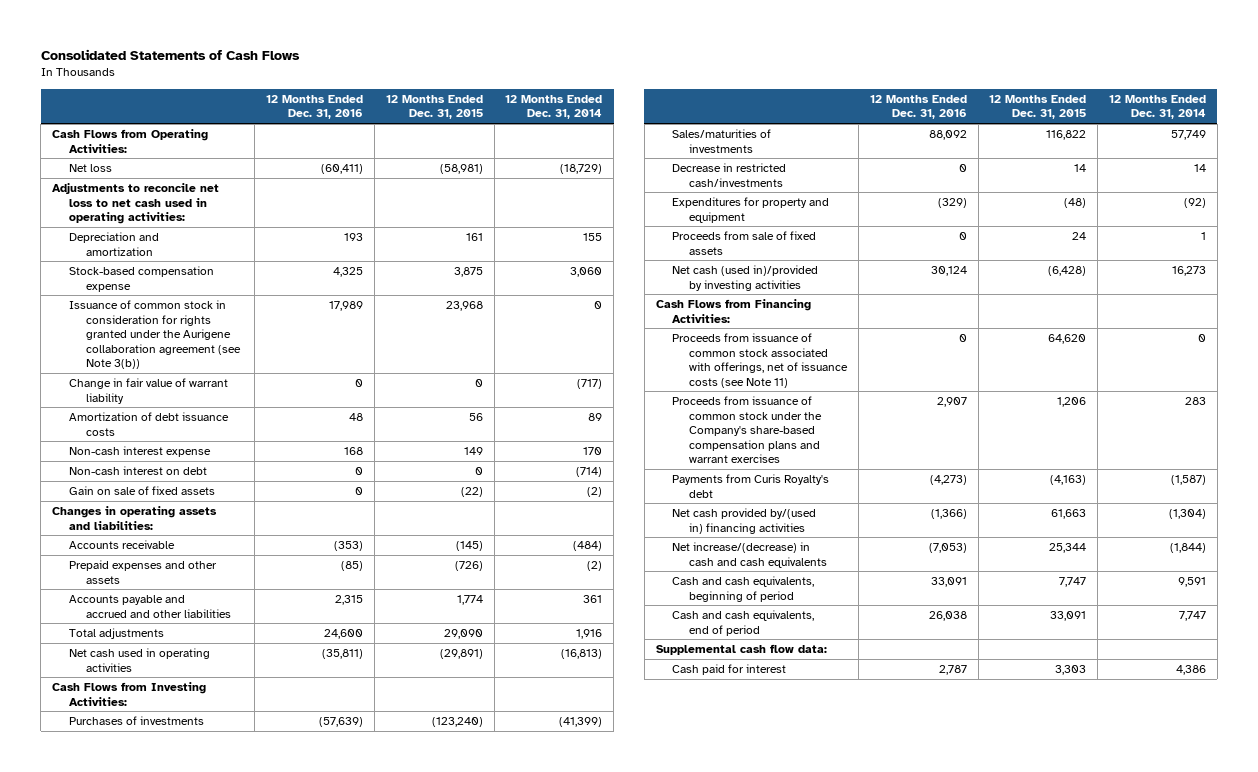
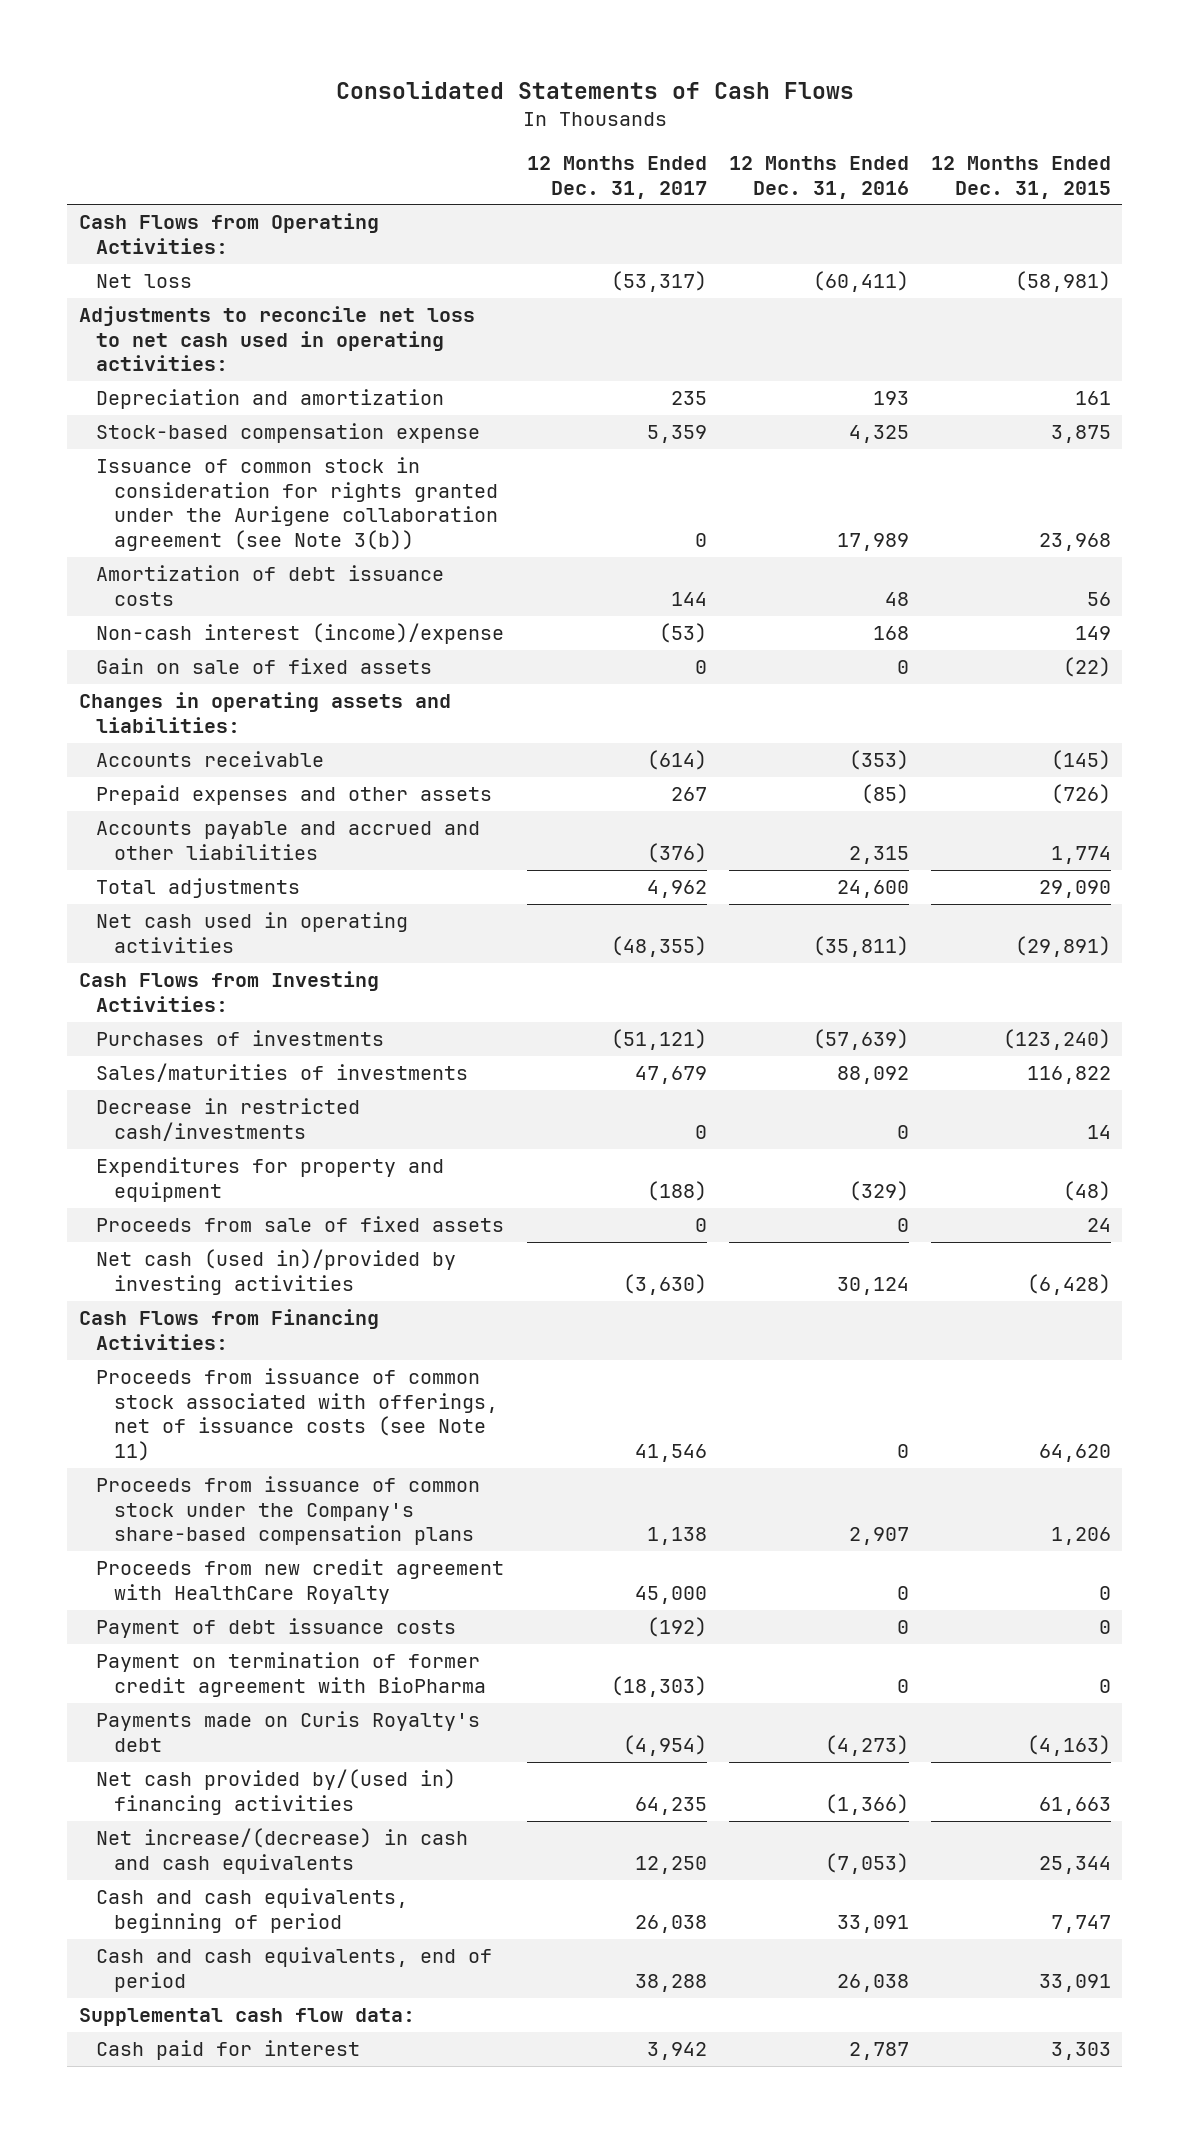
- | 12 Months Ended Dec. 31, 2016 | 12 Months Ended Dec. 31, 2015 | 12 Months Ended Dec. 31, 2014
+ | 12 Months Ended Dec. 31, 2017 | 12 Months Ended Dec. 31, 2016 | 12 Months Ended Dec. 31, 2015
- Change in fair value of warrant liability | 0 | 0 | (717)
- Non-cash interest expense | 168 | 149 | 170
- Non-cash interest on debt | 0 | 0 | (714)
+ Non-cash interest (income)/expense | (53) | 168 | 149
- Proceeds from issuance of common stock under the Company's share-based compensation plans and warrant exercises | 2,907 | 1,206 | 283
- Payments from Curis Royalty's debt | (4,273) | (4,163) | (1,587)
+ Proceeds from issuance of common stock under the Company's share-based compensation plans | 1,138 | 2,907 | 1,206
+ Proceeds from new credit agreement with HealthCare Royalty | 45,000 | 0 | 0
+ Payment of debt issuance costs | (192) | 0 | 0
+ Payment on termination of former credit agreement with BioPharma | (18,303) | 0 | 0
+ Payments made on Curis Royalty's debt | (4,954) | (4,273) | (4,163)

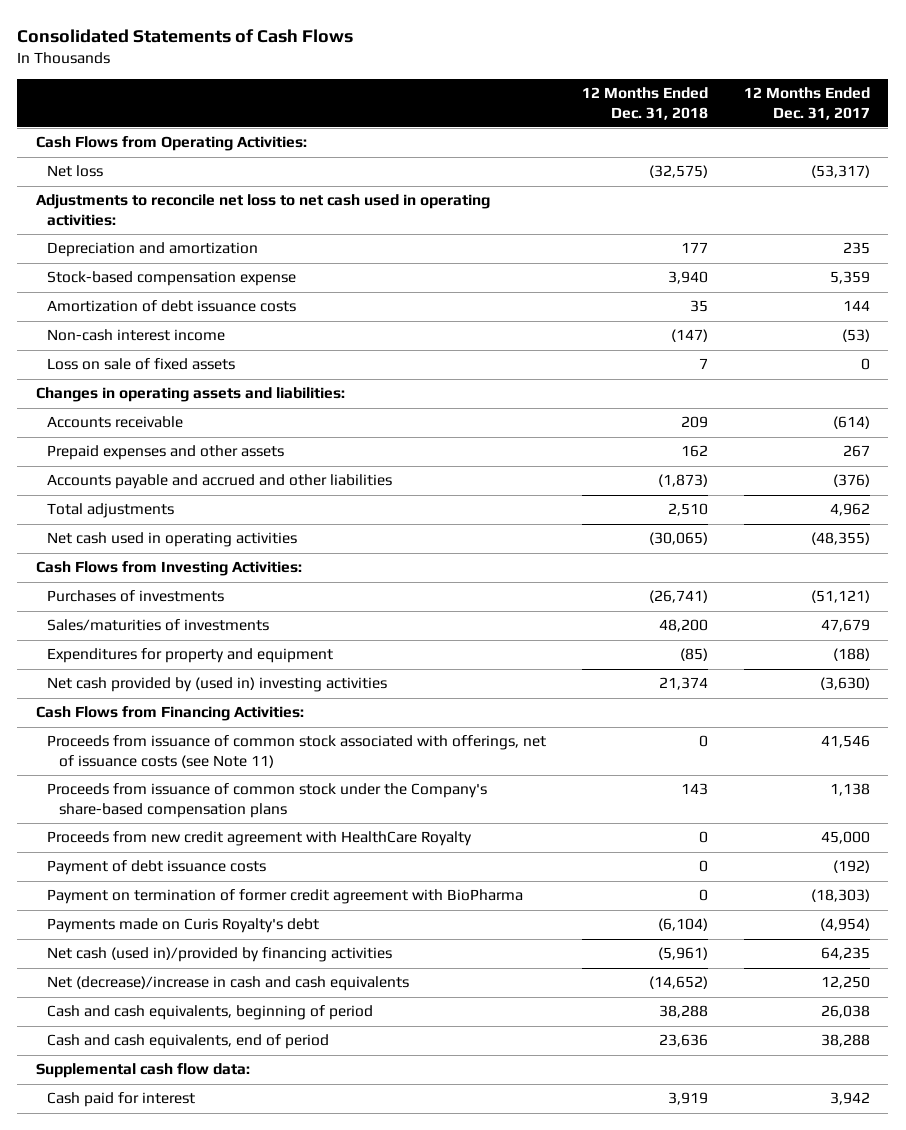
- | 12 Months Ended Dec. 31, 2017 | 12 Months Ended Dec. 31, 2016 | 12 Months Ended Dec. 31, 2015
+ | 12 Months Ended Dec. 31, 2018 | 12 Months Ended Dec. 31, 2017
- Issuance of common stock in consideration for rights granted under the Aurigene collaboration agreement (see Note 3(b)) | 0 | 17,989 | 23,968
- Non-cash interest (income)/expense | (53) | 168 | 149
- Gain on sale of fixed assets | 0 | 0 | (22)
+ Non-cash interest income | (147) | (53)
+ Loss on sale of fixed assets | 7 | 0
- Decrease in restricted cash/investments | 0 | 0 | 14
- Proceeds from sale of fixed assets | 0 | 0 | 24
- Net cash (used in)/provided by investing activities | (3,630) | 30,124 | (6,428)
+ Net cash provided by (used in) investing activities | 21,374 | (3,630)
- Net cash provided by/(used in) financing activities | 64,235 | (1,366) | 61,663
- Net increase/(decrease) in cash and cash equivalents | 12,250 | (7,053) | 25,344
+ Net cash (used in)/provided by financing activities | (5,961) | 64,235
+ Net (decrease)/increase in cash and cash equivalents | (14,652) | 12,250

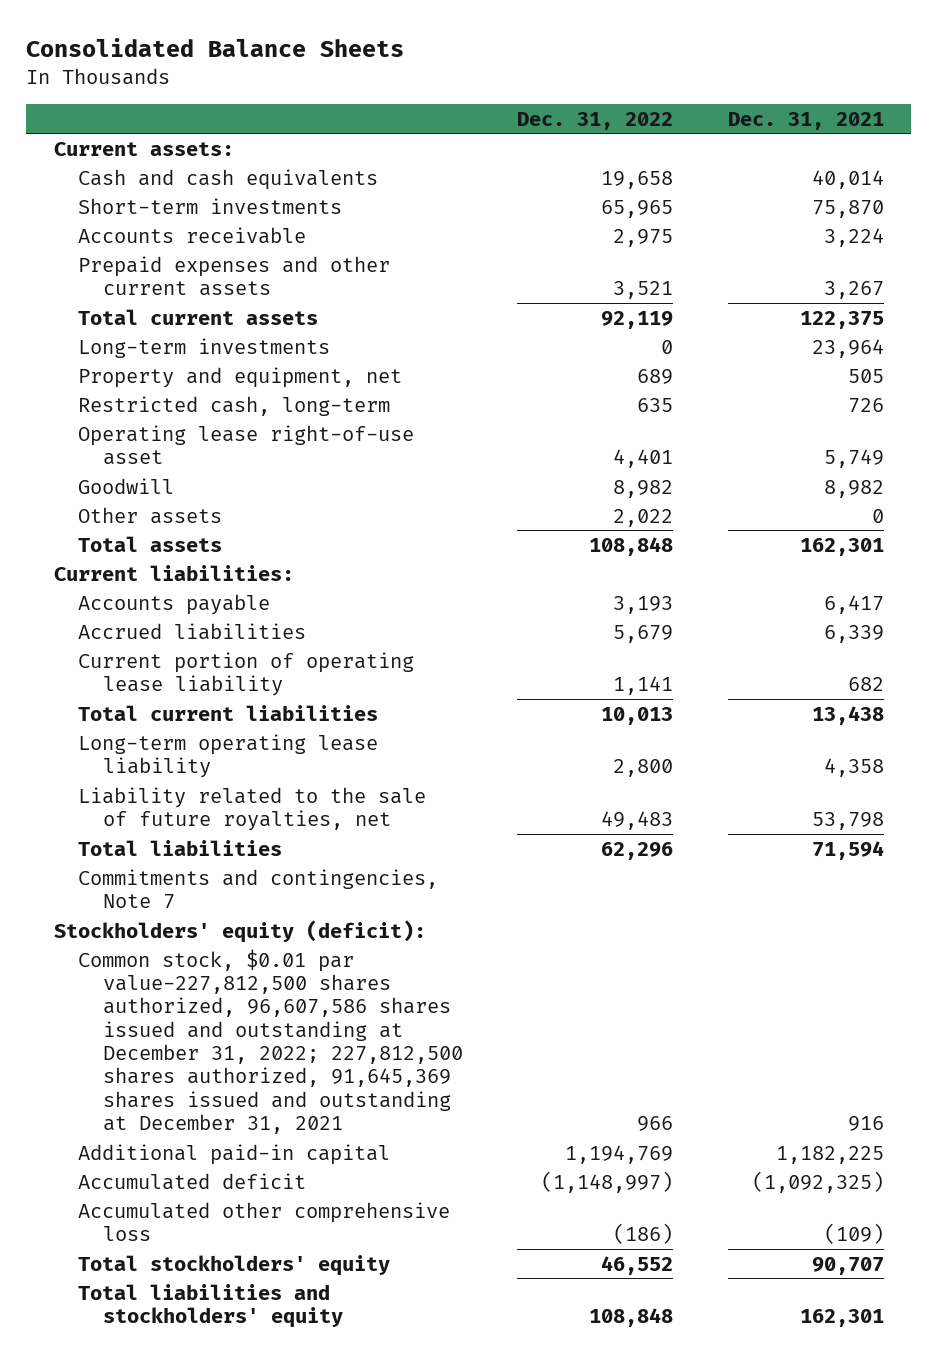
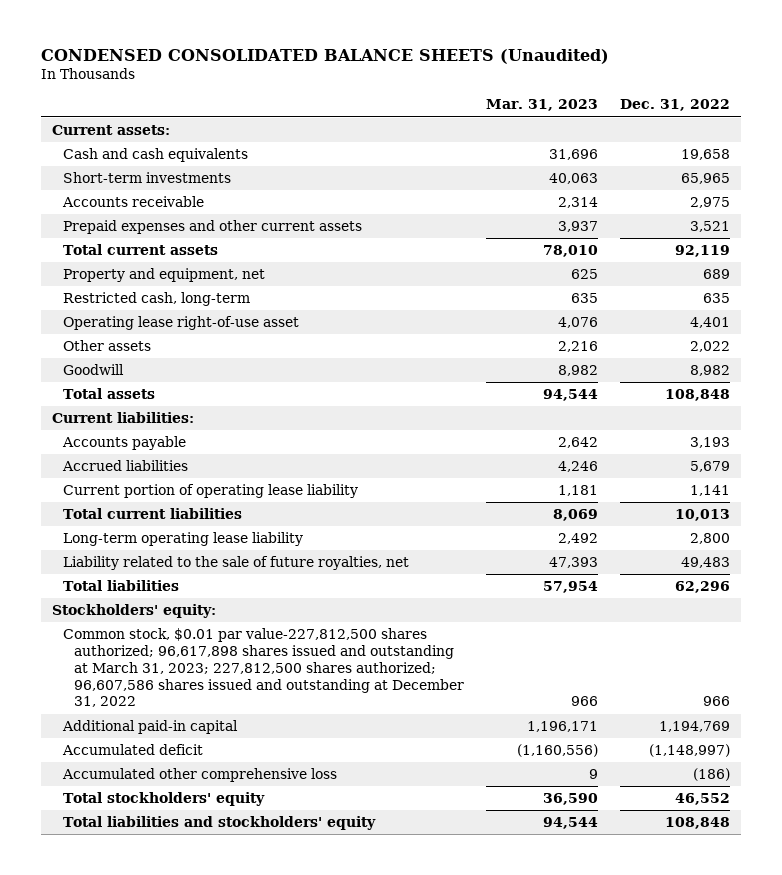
- Consolidated Balance Sheets
+ CONDENSED CONSOLIDATED BALANCE SHEETS (Unaudited)
- | Dec. 31, 2022 | Dec. 31, 2021
+ | Mar. 31, 2023 | Dec. 31, 2022
- Long-term investments | 0 | 23,964
moved down: Goodwill | 8,982 | 8,982
- Commitments and contingencies, Note 7
- Stockholders' equity (deficit):
- Common stock, $0.01 par value-227,812,500 shares authorized, 96,607,586 shares issued and outstanding at December 31, 2022; 227,812,500 shares authorized, 91,645,369 shares issued and outstanding at December 31, 2021 | 966 | 916
+ Stockholders' equity:
+ Common stock, $0.01 par value-227,812,500 shares authorized; 96,617,898 shares issued and outstanding at March 31, 2023; 227,812,500 shares authorized; 96,607,586 shares issued and outstanding at December 31, 2022 | 966 | 966

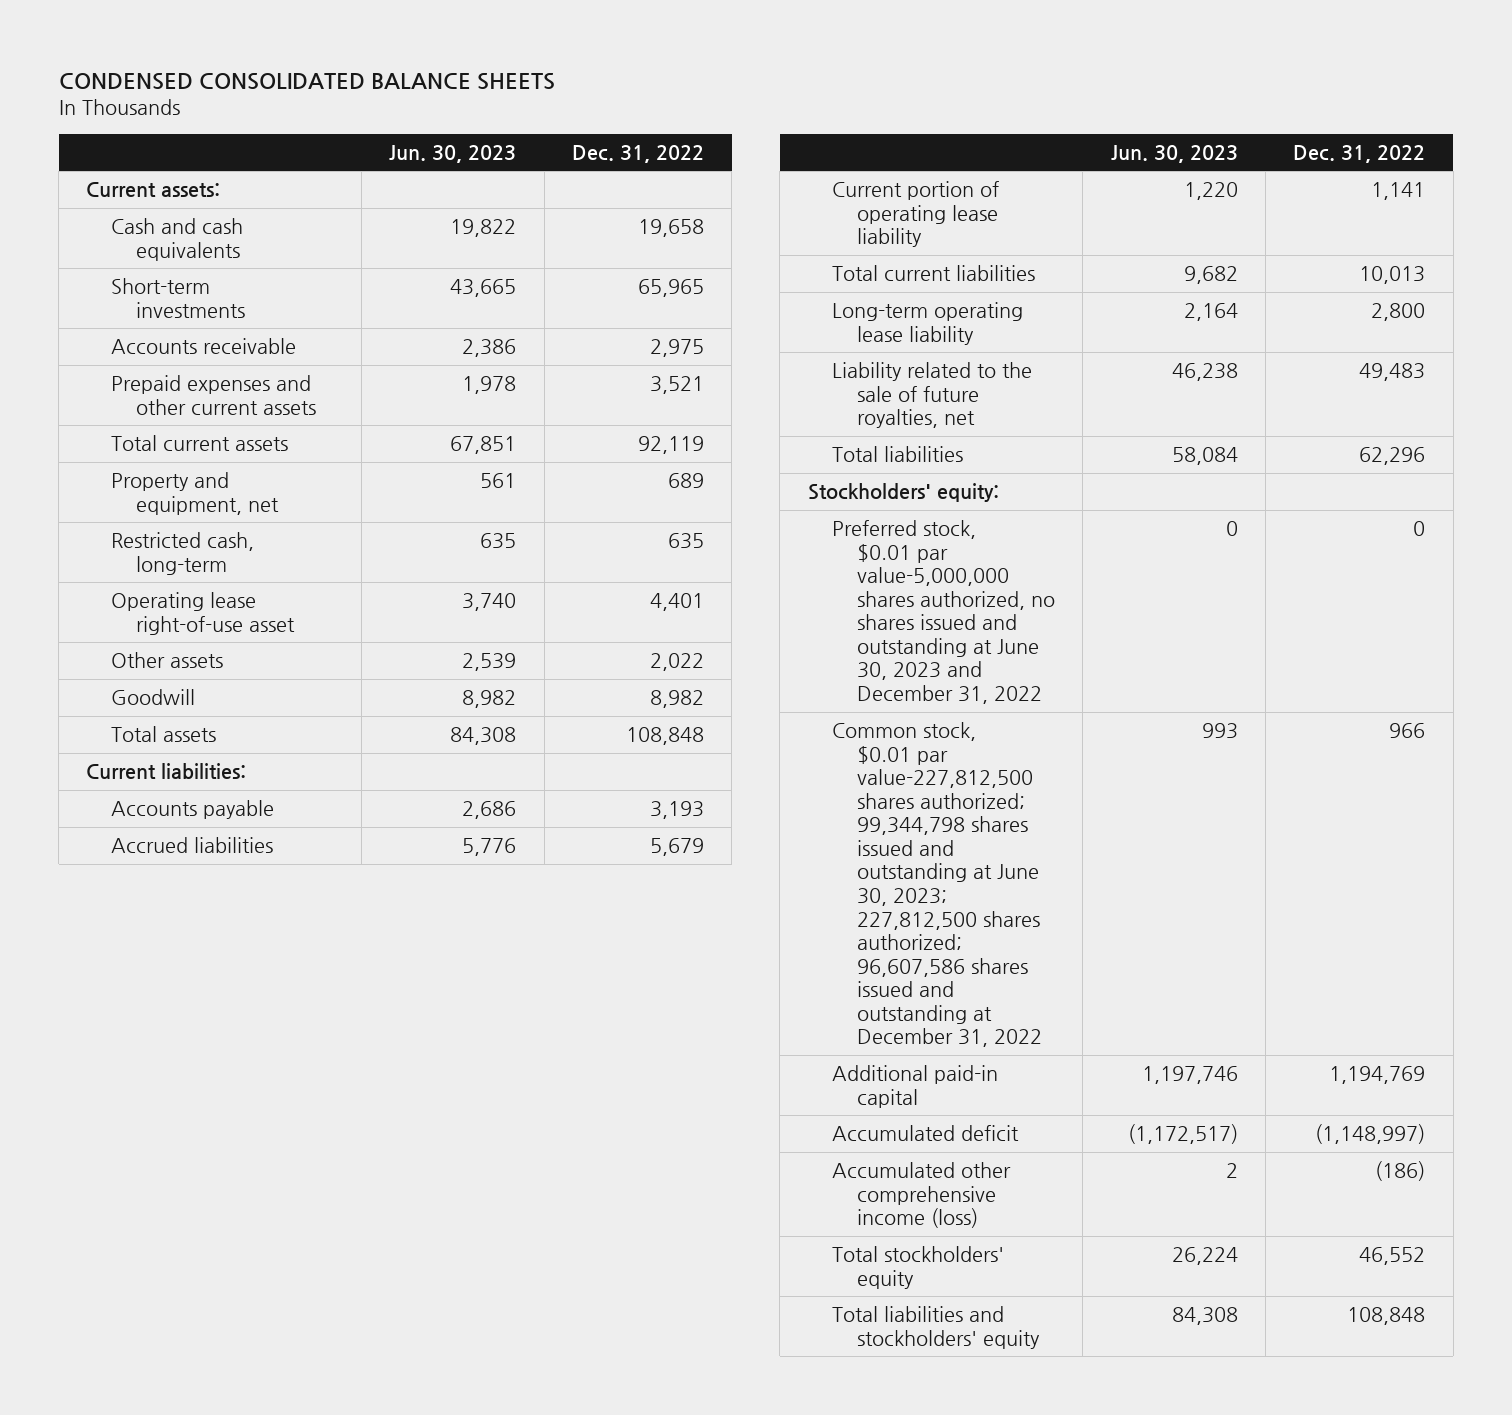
- CONDENSED CONSOLIDATED BALANCE SHEETS (Unaudited)
+ CONDENSED CONSOLIDATED BALANCE SHEETS
- | Mar. 31, 2023 | Dec. 31, 2022
+ | Jun. 30, 2023 | Dec. 31, 2022
- Common stock, $0.01 par value-227,812,500 shares authorized; 96,617,898 shares issued and outstanding at March 31, 2023; 227,812,500 shares authorized; 96,607,586 shares issued and outstanding at December 31, 2022 | 966 | 966
+ Preferred stock, $0.01 par value-5,000,000 shares authorized, no shares issued and outstanding at June 30, 2023 and December 31, 2022 | 0 | 0
+ Common stock, $0.01 par value-227,812,500 shares authorized; 99,344,798 shares issued and outstanding at June 30, 2023; 227,812,500 shares authorized; 96,607,586 shares issued and outstanding at December 31, 2022 | 993 | 966
- Accumulated other comprehensive loss | 9 | (186)
+ Accumulated other comprehensive income (loss) | 2 | (186)

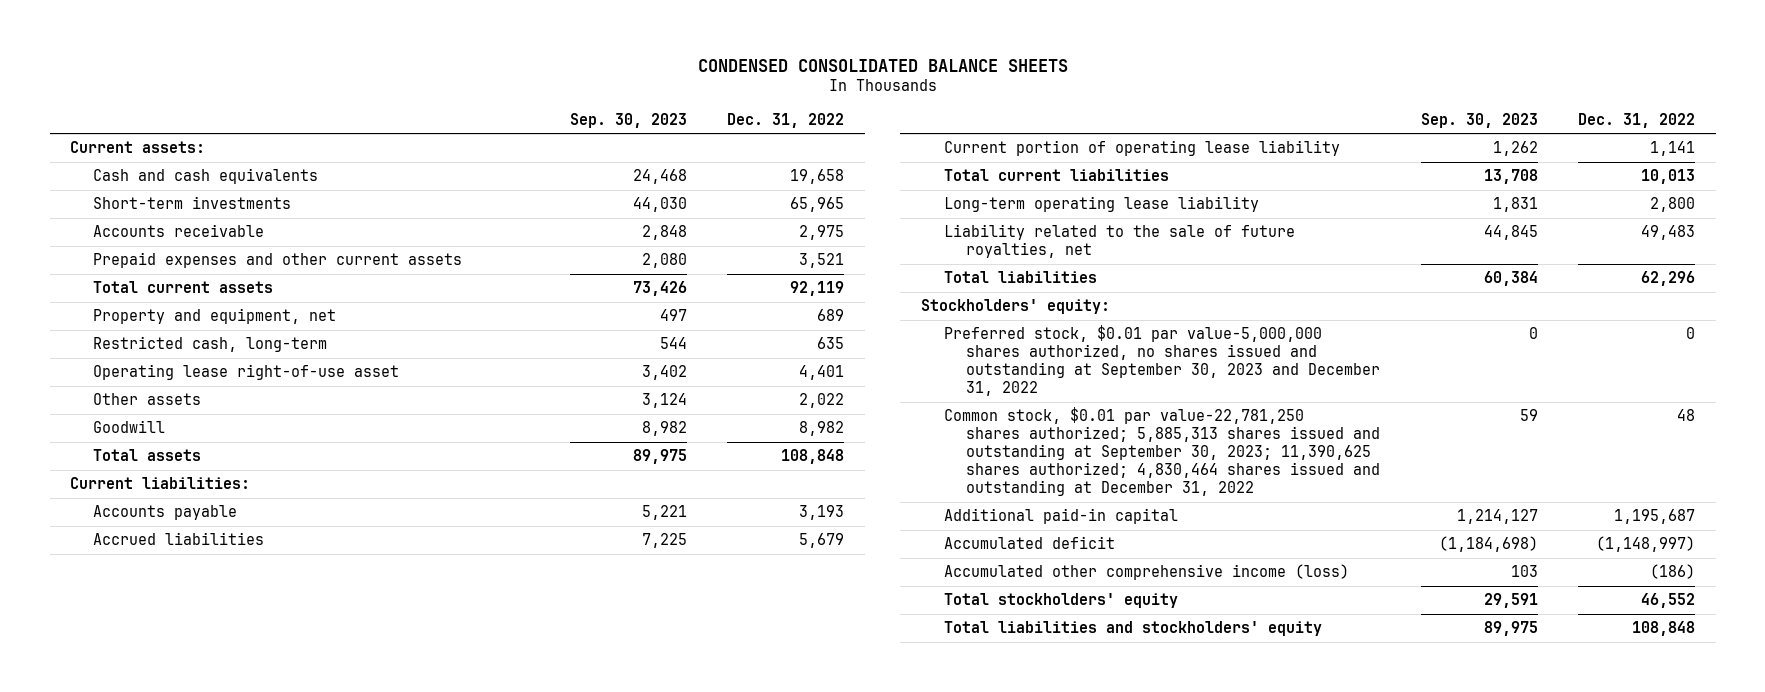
- | Jun. 30, 2023 | Dec. 31, 2022
+ | Sep. 30, 2023 | Dec. 31, 2022
- Preferred stock, $0.01 par value-5,000,000 shares authorized, no shares issued and outstanding at June 30, 2023 and December 31, 2022 | 0 | 0
- Common stock, $0.01 par value-227,812,500 shares authorized; 99,344,798 shares issued and outstanding at June 30, 2023; 227,812,500 shares authorized; 96,607,586 shares issued and outstanding at December 31, 2022 | 993 | 966
- Additional paid-in capital | 1,197,746 | 1,194,769
+ Preferred stock, $0.01 par value-5,000,000 shares authorized, no shares issued and outstanding at September 30, 2023 and December 31, 2022 | 0 | 0
+ Common stock, $0.01 par value-22,781,250 shares authorized; 5,885,313 shares issued and outstanding at September 30, 2023; 11,390,625 shares authorized; 4,830,464 shares issued and outstanding at December 31, 2022 | 59 | 48
+ Additional paid-in capital | 1,214,127 | 1,195,687

